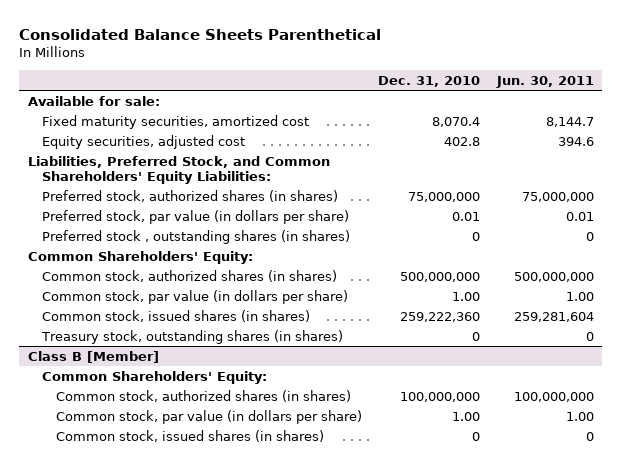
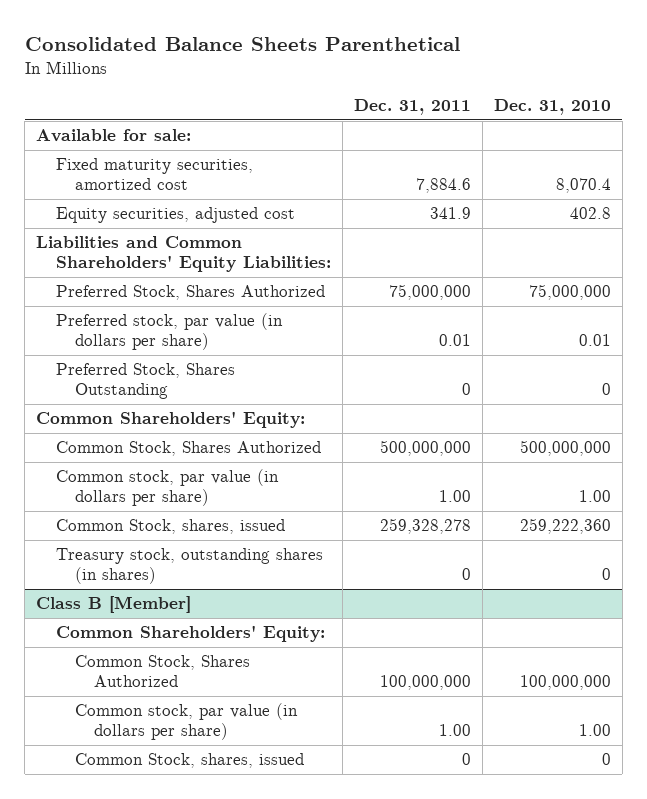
- | Dec. 31, 2010 | Jun. 30, 2011
+ | Dec. 31, 2011 | Dec. 31, 2010
- Liabilities, Preferred Stock, and Common Shareholders' Equity Liabilities:
- Preferred stock, authorized shares (in shares) | 75,000,000 | 75,000,000
+ Liabilities and Common Shareholders' Equity Liabilities:
+ Preferred Stock, Shares Authorized | 75,000,000 | 75,000,000
- Preferred stock , outstanding shares (in shares) | 0 | 0
+ Preferred Stock, Shares Outstanding | 0 | 0
- Common stock, authorized shares (in shares) | 500,000,000 | 500,000,000
+ Common Stock, Shares Authorized | 500,000,000 | 500,000,000
- Common stock, issued shares (in shares) | 259,222,360 | 259,281,604
+ Common Stock, shares, issued | 259,328,278 | 259,222,360
@ Class B [Member]
- Common stock, authorized shares (in shares) | 100,000,000 | 100,000,000
+ Common Stock, Shares Authorized | 100,000,000 | 100,000,000
- Common stock, issued shares (in shares) | 0 | 0
+ Common Stock, shares, issued | 0 | 0

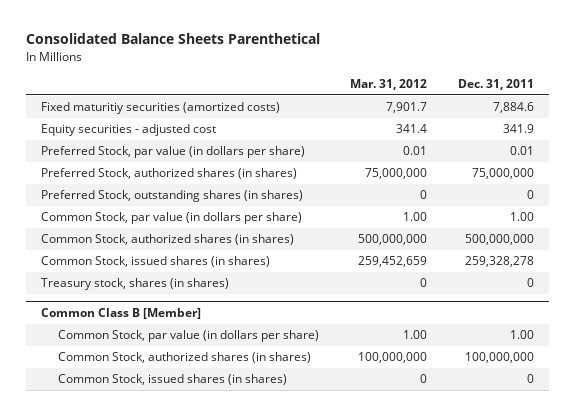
- | Dec. 31, 2011 | Dec. 31, 2010
+ | Mar. 31, 2012 | Dec. 31, 2011
- Available for sale:
- Fixed maturity securities, amortized cost | 7,884.6 | 8,070.4
- Equity securities, adjusted cost | 341.9 | 402.8
- Liabilities and Common Shareholders' Equity Liabilities:
- Preferred Stock, Shares Authorized | 75,000,000 | 75,000,000
- Preferred stock, par value (in dollars per share) | 0.01 | 0.01
- Preferred Stock, Shares Outstanding | 0 | 0
- Common Shareholders' Equity:
- Common Stock, Shares Authorized | 500,000,000 | 500,000,000
- Common stock, par value (in dollars per share) | 1.00 | 1.00
- Common Stock, shares, issued | 259,328,278 | 259,222,360
- Treasury stock, outstanding shares (in shares) | 0 | 0
- Class B [Member]
- Common Shareholders' Equity:
- Common Stock, Shares Authorized | 100,000,000 | 100,000,000
- Common stock, par value (in dollars per share) | 1.00 | 1.00
- Common Stock, shares, issued | 0 | 0
+ Fixed maturitiy securities (amortized costs) | 7,901.7 | 7,884.6
+ Equity securities - adjusted cost | 341.4 | 341.9
+ Preferred Stock, par value (in dollars per share) | 0.01 | 0.01
+ Preferred Stock, authorized shares (in shares) | 75,000,000 | 75,000,000
+ Preferred Stock, outstanding shares (in shares) | 0 | 0
+ Common Stock, par value (in dollars per share) | 1.00 | 1.00
+ Common Stock, authorized shares (in shares) | 500,000,000 | 500,000,000
+ Common Stock, issued shares (in shares) | 259,452,659 | 259,328,278
+ Treasury stock, shares (in shares) | 0 | 0
+ Common Class B [Member]
+ Common Stock, par value (in dollars per share) | 1.00 | 1.00
+ Common Stock, authorized shares (in shares) | 100,000,000 | 100,000,000
+ Common Stock, issued shares (in shares) | 0 | 0

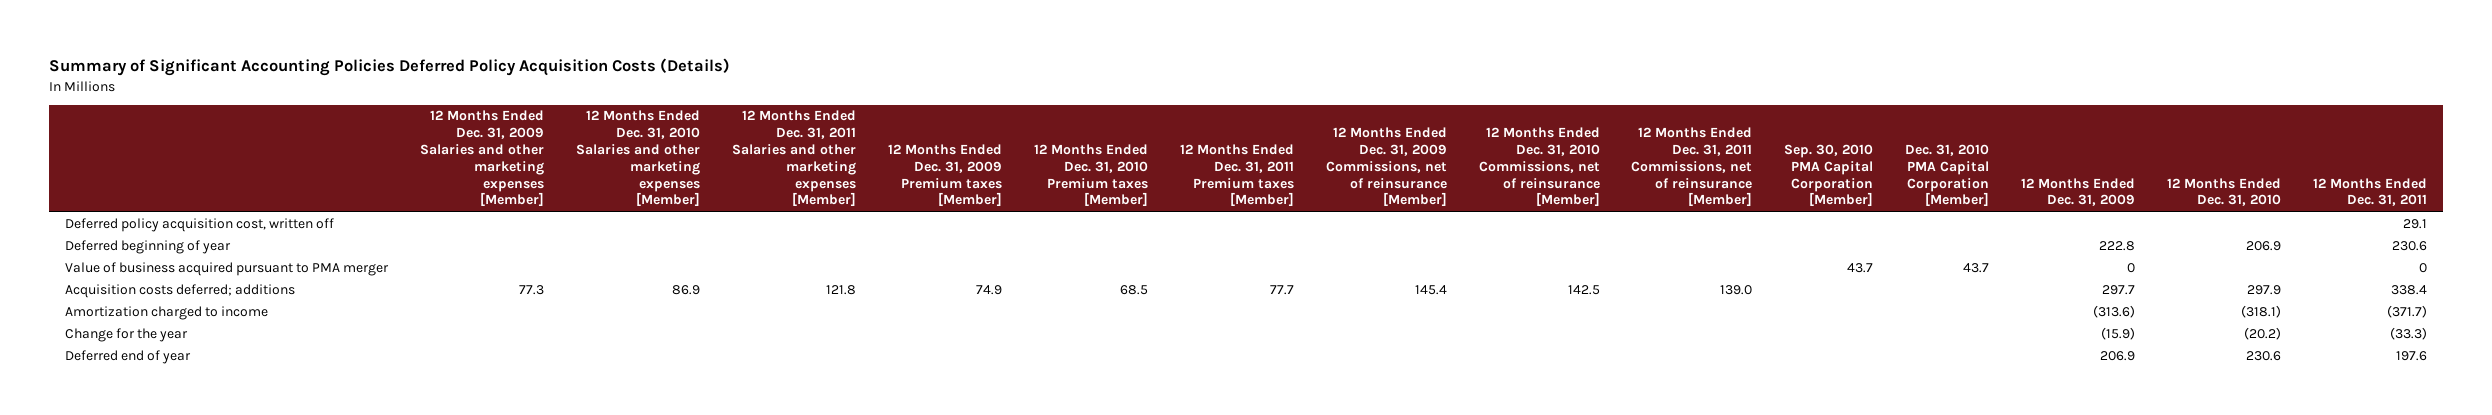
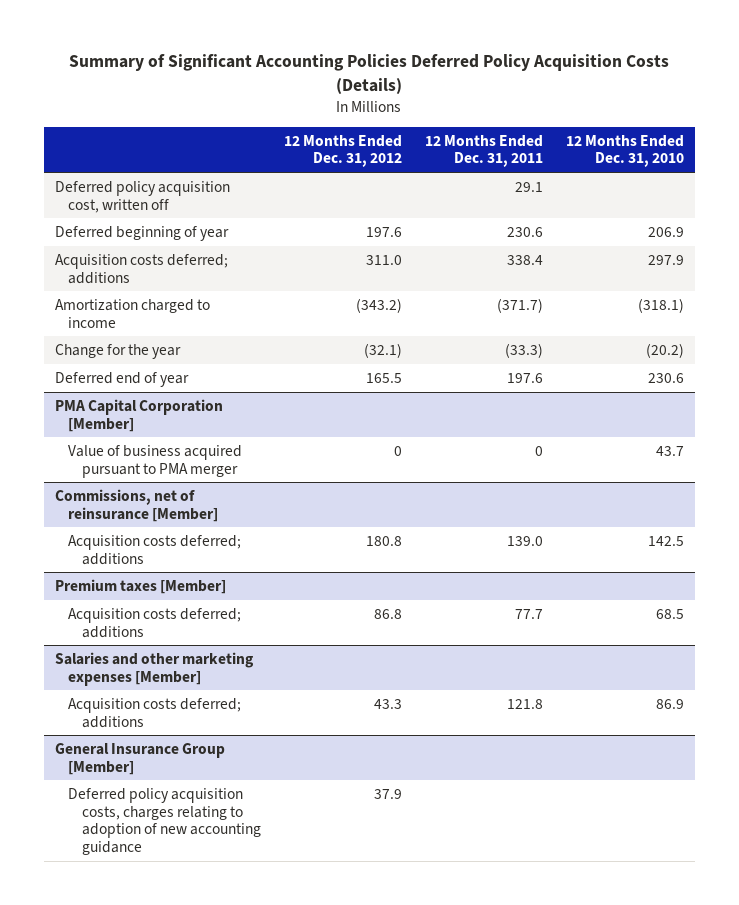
- | 12 Months Ended Dec. 31, 2009 Salaries and other marketing expenses [Member] | 12 Months Ended Dec. 31, 2010 Salaries and other marketing expenses [Member] | 12 Months Ended Dec. 31, 2011 Salaries and other marketing expenses [Member] | 12 Months Ended Dec. 31, 2009 Premium taxes [Member] | 12 Months Ended Dec. 31, 2010 Premium taxes [Member] | 12 Months Ended Dec. 31, 2011 Premium taxes [Member] | 12 Months Ended Dec. 31, 2009 Commissions, net of reinsurance [Member] | 12 Months Ended Dec. 31, 2010 Commissions, net of reinsurance [Member] | 12 Months Ended Dec. 31, 2011 Commissions, net of reinsurance [Member] | Sep. 30, 2010 PMA Capital Corporation [Member] | Dec. 31, 2010 PMA Capital Corporation [Member] | 12 Months Ended Dec. 31, 2009 | 12 Months Ended Dec. 31, 2010 | 12 Months Ended Dec. 31, 2011
+ | 12 Months Ended Dec. 31, 2012 | 12 Months Ended Dec. 31, 2011 | 12 Months Ended Dec. 31, 2010
- Value of business acquired pursuant to PMA merger | | | | | | | | | | 43.7 | 43.7 | 0 | | 0
+ PMA Capital Corporation [Member]
+ Value of business acquired pursuant to PMA merger | 0 | 0 | 43.7
+ Commissions, net of reinsurance [Member]
+ Acquisition costs deferred; additions | 180.8 | 139.0 | 142.5
+ Premium taxes [Member]
+ Acquisition costs deferred; additions | 86.8 | 77.7 | 68.5
+ Salaries and other marketing expenses [Member]
+ Acquisition costs deferred; additions | 43.3 | 121.8 | 86.9
+ General Insurance Group [Member]
+ Deferred policy acquisition costs, charges relating to adoption of new accounting guidance | 37.9 | |

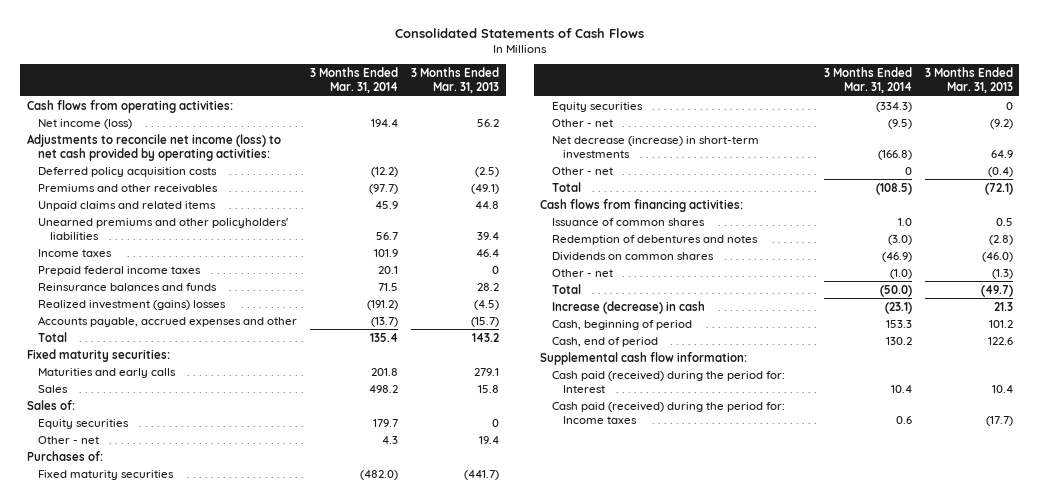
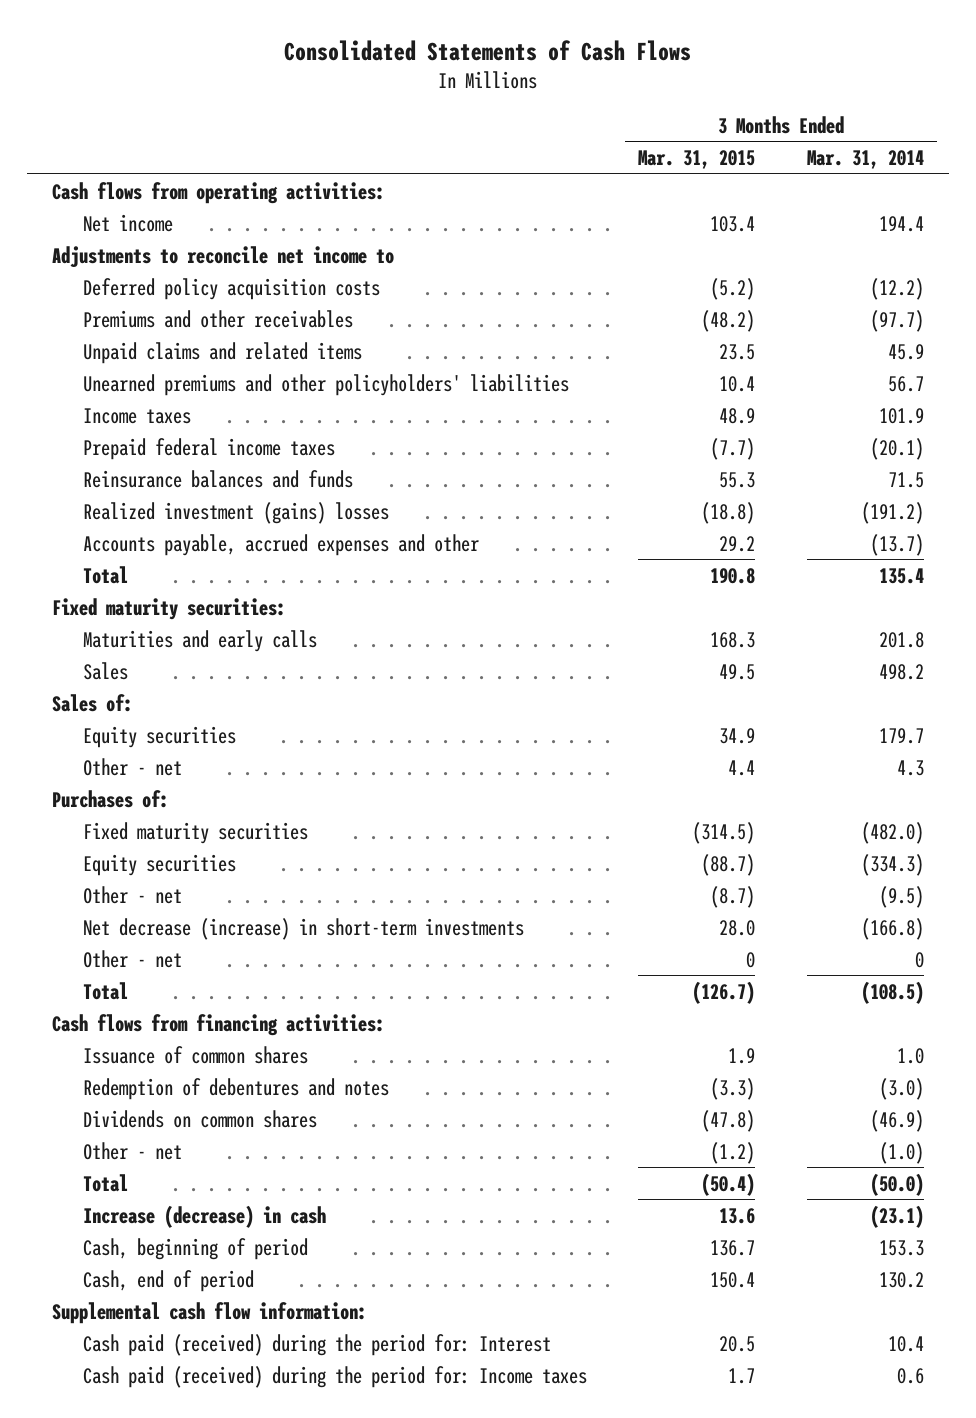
- | 3 Months Ended Mar. 31, 2014 | 3 Months Ended Mar. 31, 2013
+ | 3 Months Ended Mar. 31, 2015 | 3 Months Ended Mar. 31, 2014
- Net income (loss) | 194.4 | 56.2
- Adjustments to reconcile net income (loss) to net cash provided by operating activities:
+ Net income | 103.4 | 194.4
+ Adjustments to reconcile net income to
- Prepaid federal income taxes | 20.1 | 0
+ Prepaid federal income taxes | (7.7) | (20.1)

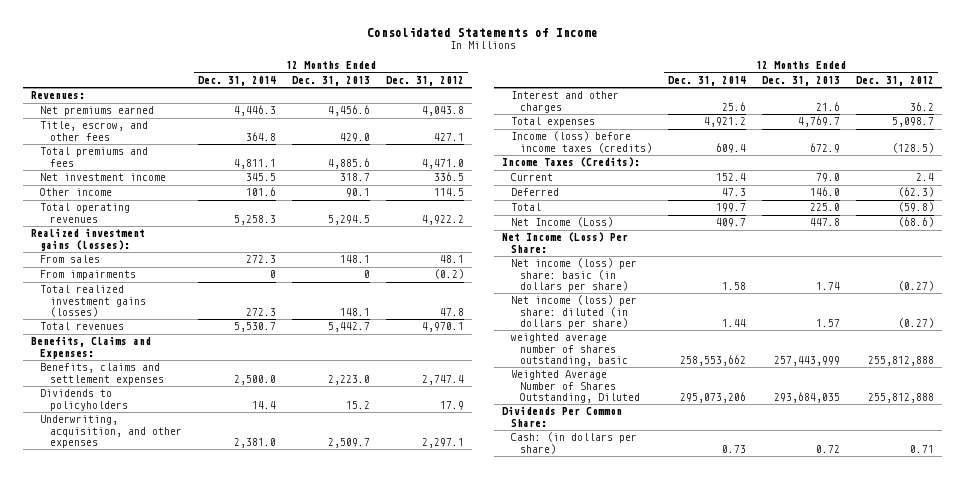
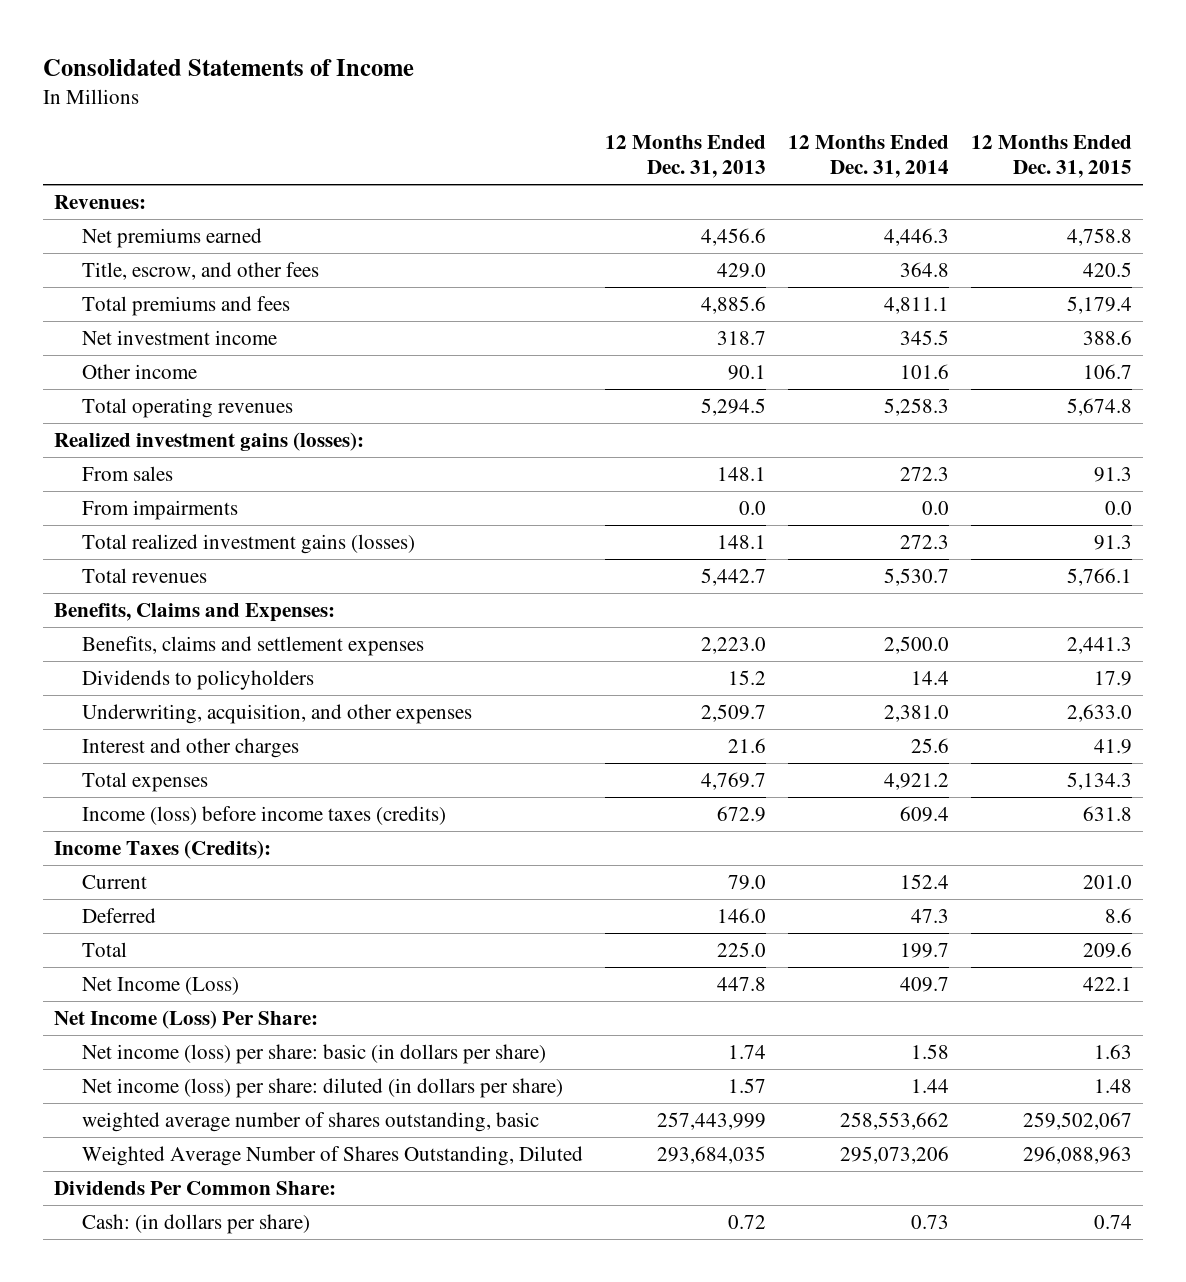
- | 12 Months Ended Dec. 31, 2014 | 12 Months Ended Dec. 31, 2013 | 12 Months Ended Dec. 31, 2012
+ | 12 Months Ended Dec. 31, 2013 | 12 Months Ended Dec. 31, 2014 | 12 Months Ended Dec. 31, 2015
- From impairments | 0 | 0 | (0.2)
+ From impairments | 0.0 | 0.0 | 0.0

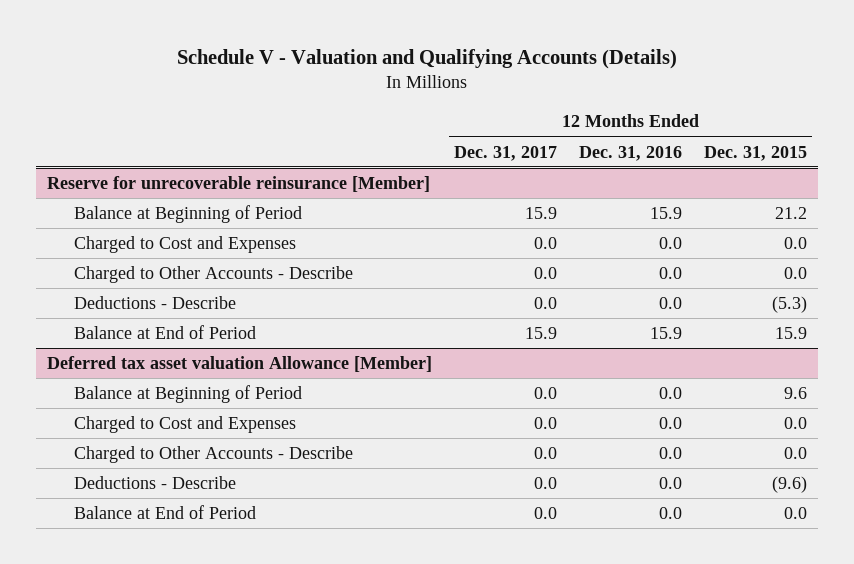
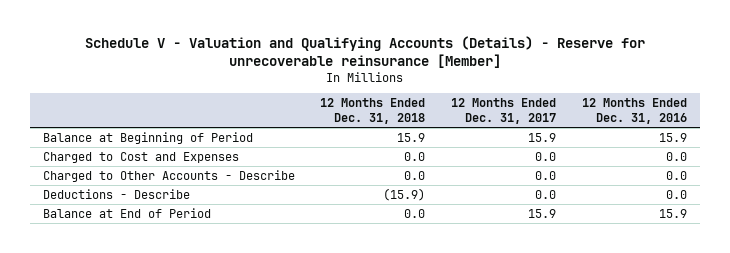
- Schedule V - Valuation and Qualifying Accounts (Details)
+ Schedule V - Valuation and Qualifying Accounts (Details) - Reserve for unrecoverable reinsurance [Member]
- | 12 Months Ended Dec. 31, 2017 | 12 Months Ended Dec. 31, 2016 | 12 Months Ended Dec. 31, 2015
+ | 12 Months Ended Dec. 31, 2018 | 12 Months Ended Dec. 31, 2017 | 12 Months Ended Dec. 31, 2016
- Reserve for unrecoverable reinsurance [Member]
- Deferred tax asset valuation Allowance [Member]
- Balance at Beginning of Period | 0.0 | 0.0 | 9.6
- Charged to Cost and Expenses | 0.0 | 0.0 | 0.0
- Charged to Other Accounts - Describe | 0.0 | 0.0 | 0.0
- Deductions - Describe | 0.0 | 0.0 | (9.6)
- Balance at End of Period | 0.0 | 0.0 | 0.0

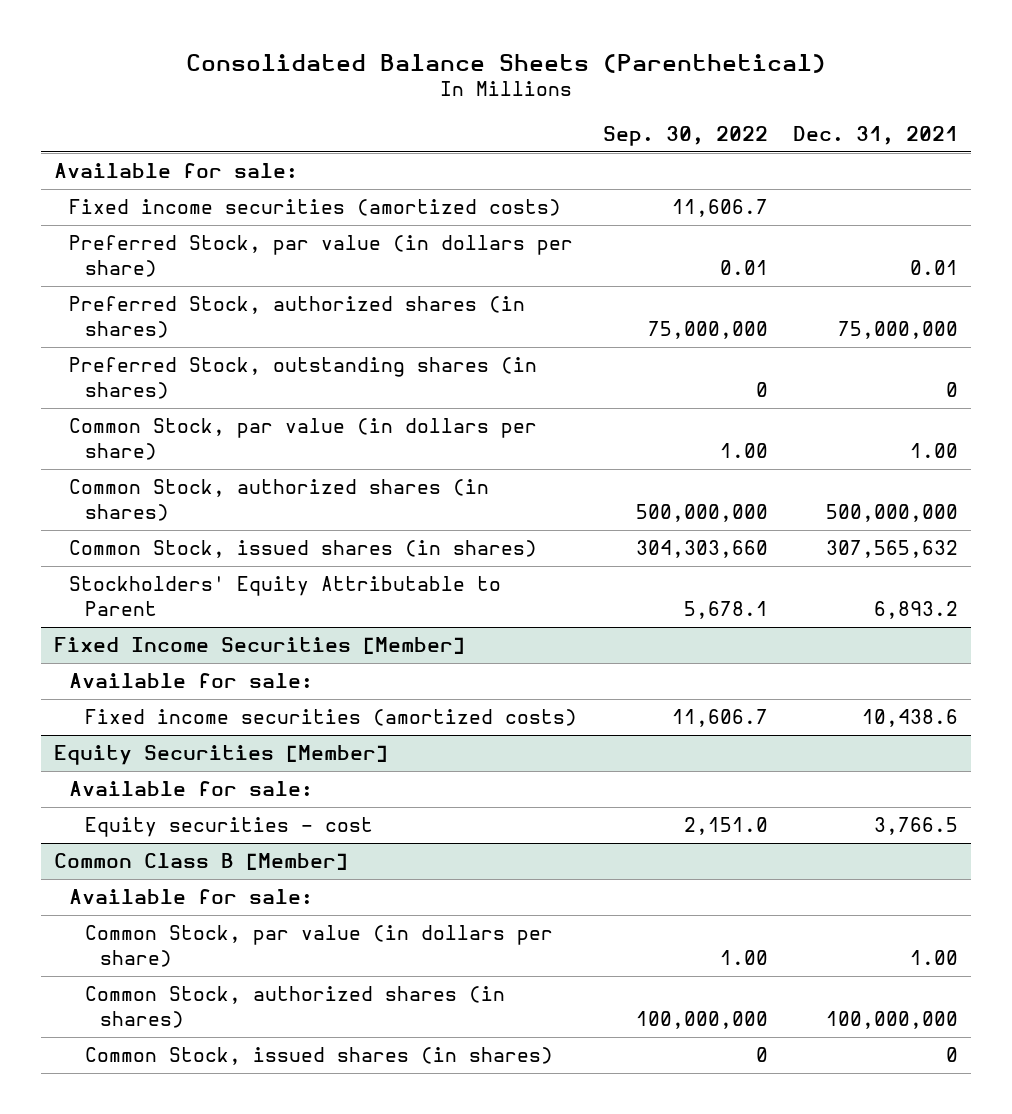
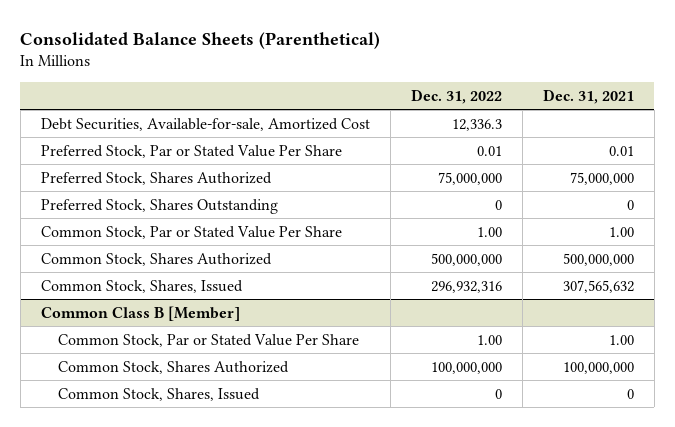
- | Sep. 30, 2022 | Dec. 31, 2021
+ | Dec. 31, 2022 | Dec. 31, 2021
- Available for sale:
- Fixed income securities (amortized costs) | 11,606.7 |
- Preferred Stock, par value (in dollars per share) | 0.01 | 0.01
- Preferred Stock, authorized shares (in shares) | 75,000,000 | 75,000,000
- Preferred Stock, outstanding shares (in shares) | 0 | 0
- Common Stock, par value (in dollars per share) | 1.00 | 1.00
- Common Stock, authorized shares (in shares) | 500,000,000 | 500,000,000
- Common Stock, issued shares (in shares) | 304,303,660 | 307,565,632
- Stockholders' Equity Attributable to Parent | 5,678.1 | 6,893.2
- Fixed Income Securities [Member]
- Available for sale:
- Fixed income securities (amortized costs) | 11,606.7 | 10,438.6
- Equity Securities [Member]
- Available for sale:
- Equity securities - cost | 2,151.0 | 3,766.5
+ Debt Securities, Available-for-sale, Amortized Cost | 12,336.3 |
+ Preferred Stock, Par or Stated Value Per Share | 0.01 | 0.01
+ Preferred Stock, Shares Authorized | 75,000,000 | 75,000,000
+ Preferred Stock, Shares Outstanding | 0 | 0
+ Common Stock, Par or Stated Value Per Share | 1.00 | 1.00
+ Common Stock, Shares Authorized | 500,000,000 | 500,000,000
+ Common Stock, Shares, Issued | 296,932,316 | 307,565,632
@ Common Class B [Member]
- Available for sale:
- Common Stock, par value (in dollars per share) | 1.00 | 1.00
- Common Stock, authorized shares (in shares) | 100,000,000 | 100,000,000
- Common Stock, issued shares (in shares) | 0 | 0
+ Common Stock, Par or Stated Value Per Share | 1.00 | 1.00
+ Common Stock, Shares Authorized | 100,000,000 | 100,000,000
+ Common Stock, Shares, Issued | 0 | 0

